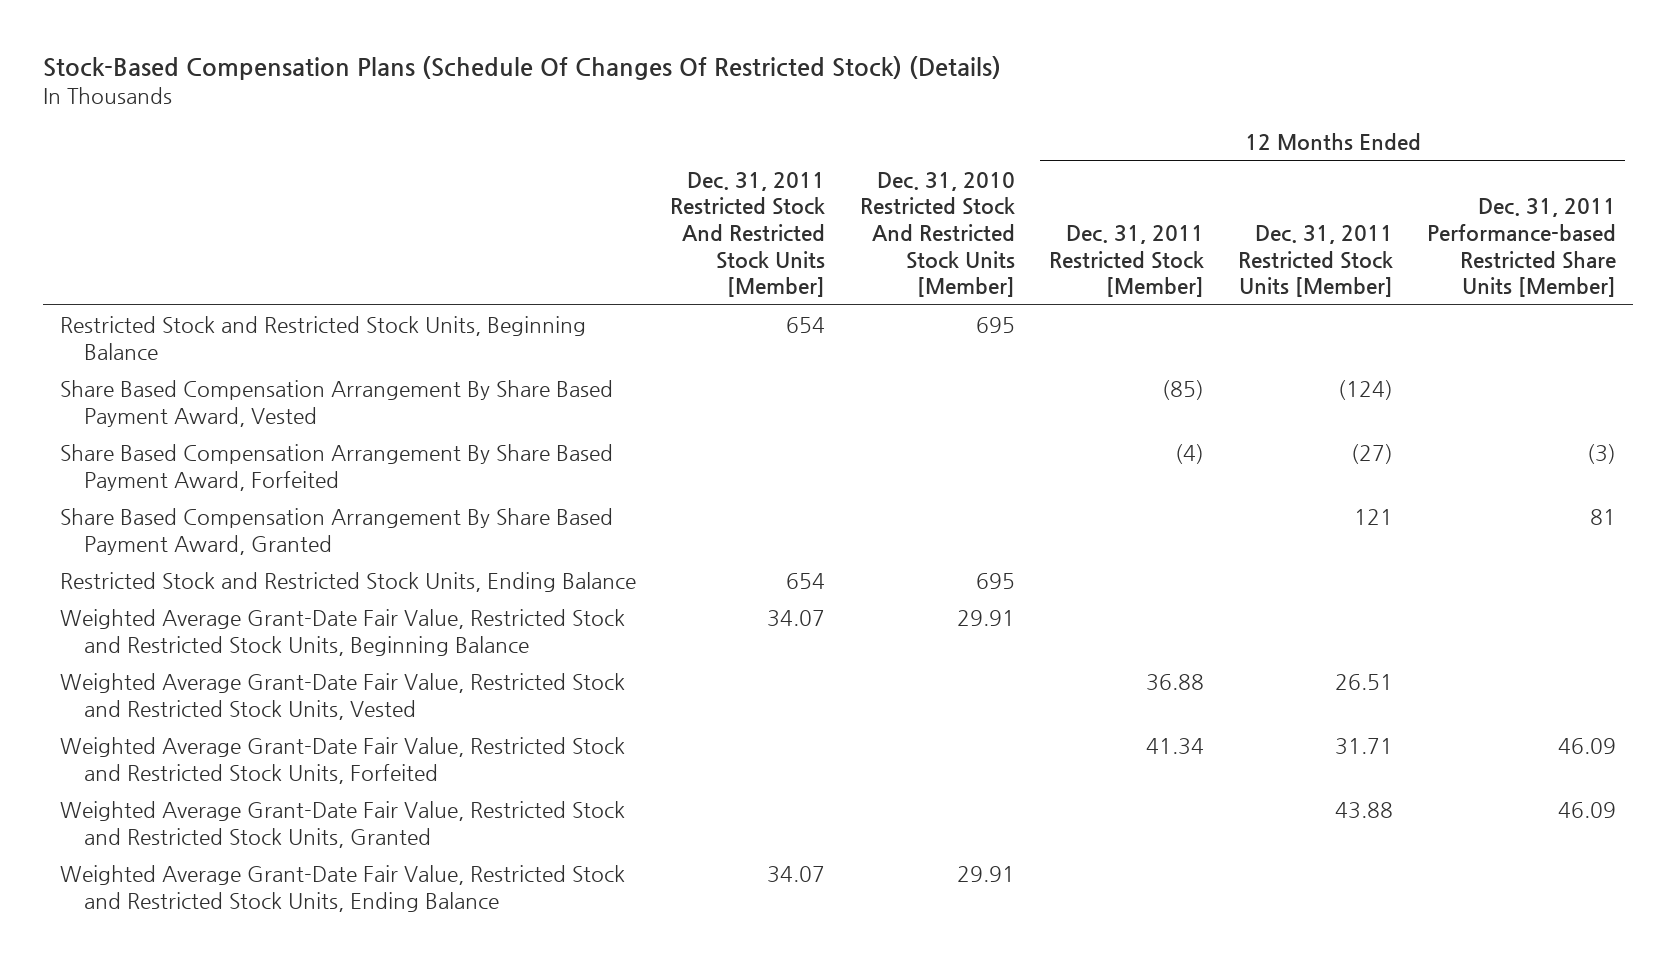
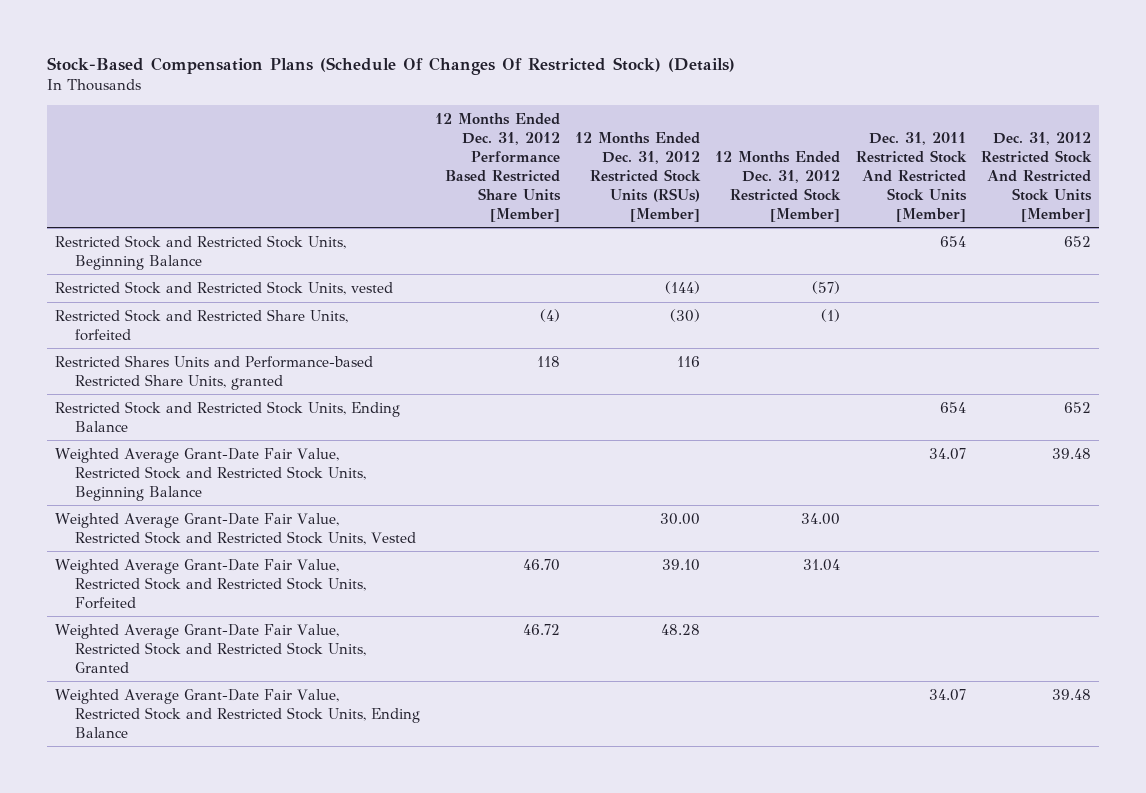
- | Dec. 31, 2011 Restricted Stock And Restricted Stock Units [Member] | Dec. 31, 2010 Restricted Stock And Restricted Stock Units [Member] | 12 Months Ended Dec. 31, 2011 Restricted Stock [Member] | 12 Months Ended Dec. 31, 2011 Restricted Stock Units [Member] | 12 Months Ended Dec. 31, 2011 Performance-based Restricted Share Units [Member]
+ | 12 Months Ended Dec. 31, 2012 Performance Based Restricted Share Units [Member] | 12 Months Ended Dec. 31, 2012 Restricted Stock Units (RSUs) [Member] | 12 Months Ended Dec. 31, 2012 Restricted Stock [Member] | Dec. 31, 2011 Restricted Stock And Restricted Stock Units [Member] | Dec. 31, 2012 Restricted Stock And Restricted Stock Units [Member]
- Share Based Compensation Arrangement By Share Based Payment Award, Vested | | | (85) | (124) |
- Share Based Compensation Arrangement By Share Based Payment Award, Forfeited | | | (4) | (27) | (3)
- Share Based Compensation Arrangement By Share Based Payment Award, Granted | | | | 121 | 81
+ Restricted Stock and Restricted Stock Units, vested | | (144) | (57) | |
+ Restricted Stock and Restricted Share Units, forfeited | (4) | (30) | (1) | |
+ Restricted Shares Units and Performance-based Restricted Share Units, granted | 118 | 116 | | |

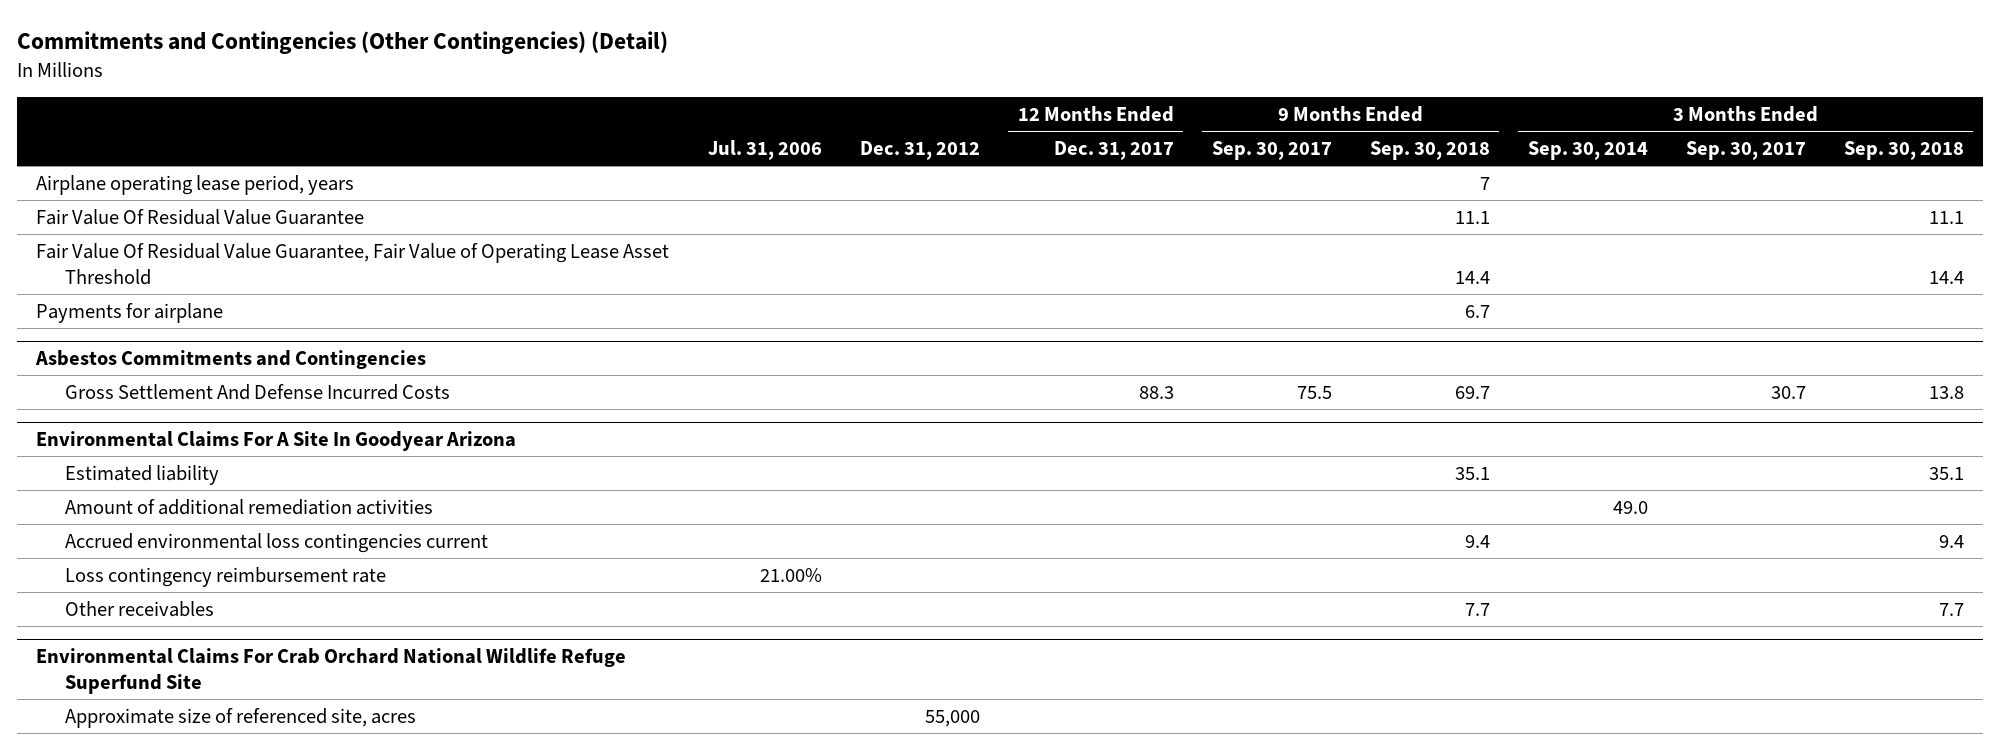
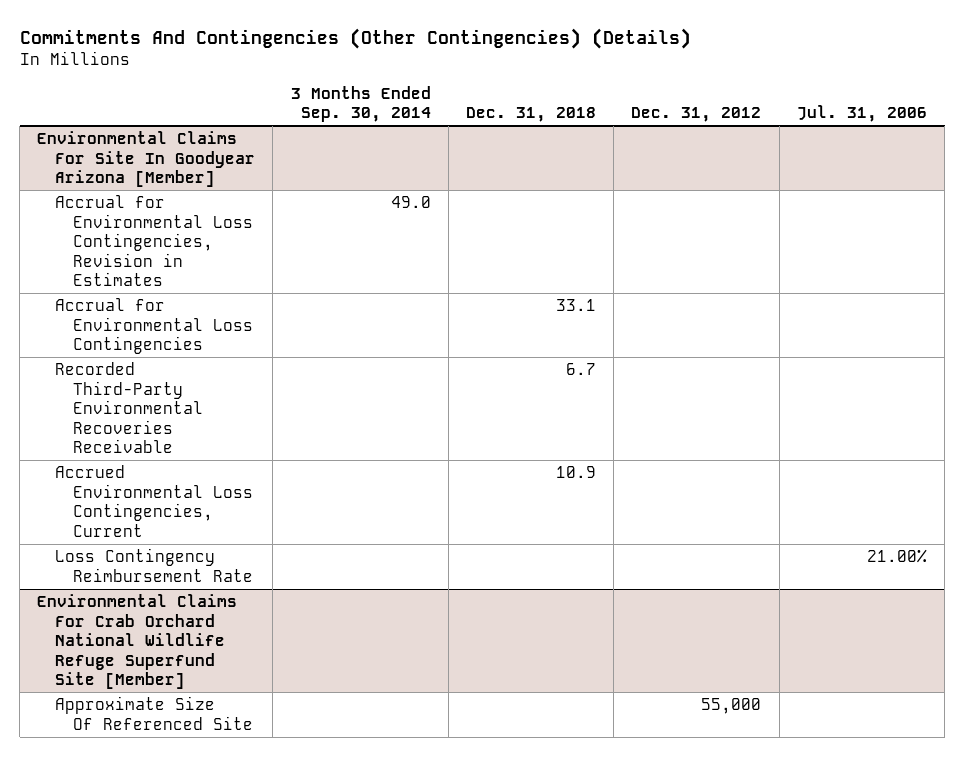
- Commitments and Contingencies (Other Contingencies) (Detail)
+ Commitments And Contingencies (Other Contingencies) (Details)
- | Jul. 31, 2006 | Dec. 31, 2012 | 12 Months Ended Dec. 31, 2017 | 9 Months Ended Sep. 30, 2017 | 9 Months Ended Sep. 30, 2018 | 3 Months Ended Sep. 30, 2014 | 3 Months Ended Sep. 30, 2017 | 3 Months Ended Sep. 30, 2018
+ | 3 Months Ended Sep. 30, 2014 | Dec. 31, 2018 | Dec. 31, 2012 | Jul. 31, 2006
- Airplane operating lease period, years | | | | | 7 | | |
- Fair Value Of Residual Value Guarantee | | | | | 11.1 | | | 11.1
- Fair Value Of Residual Value Guarantee, Fair Value of Operating Lease Asset Threshold | | | | | 14.4 | | | 14.4
- Payments for airplane | | | | | 6.7 | | |
- Asbestos Commitments and Contingencies
- Gross Settlement And Defense Incurred Costs | | | 88.3 | 75.5 | 69.7 | | 30.7 | 13.8
- Environmental Claims For A Site In Goodyear Arizona
- Estimated liability | | | | | 35.1 | | | 35.1
- Amount of additional remediation activities | | | | | | 49.0 | |
- Accrued environmental loss contingencies current | | | | | 9.4 | | | 9.4
- Loss contingency reimbursement rate | 21.00% | | | | | | |
- Other receivables | | | | | 7.7 | | | 7.7
- Environmental Claims For Crab Orchard National Wildlife Refuge Superfund Site
- Approximate size of referenced site, acres | | 55,000 | | | | | |
+ Environmental Claims For Site In Goodyear Arizona [Member]
+ Accrual for Environmental Loss Contingencies, Revision in Estimates | 49.0 | | |
+ Accrual for Environmental Loss Contingencies | | 33.1 | |
+ Recorded Third-Party Environmental Recoveries Receivable | | 6.7 | |
+ Accrued Environmental Loss Contingencies, Current | | 10.9 | |
+ Loss Contingency Reimbursement Rate | | | | 21.00%
+ Environmental Claims For Crab Orchard National Wildlife Refuge Superfund Site [Member]
+ Approximate Size Of Referenced Site | | | 55,000 |

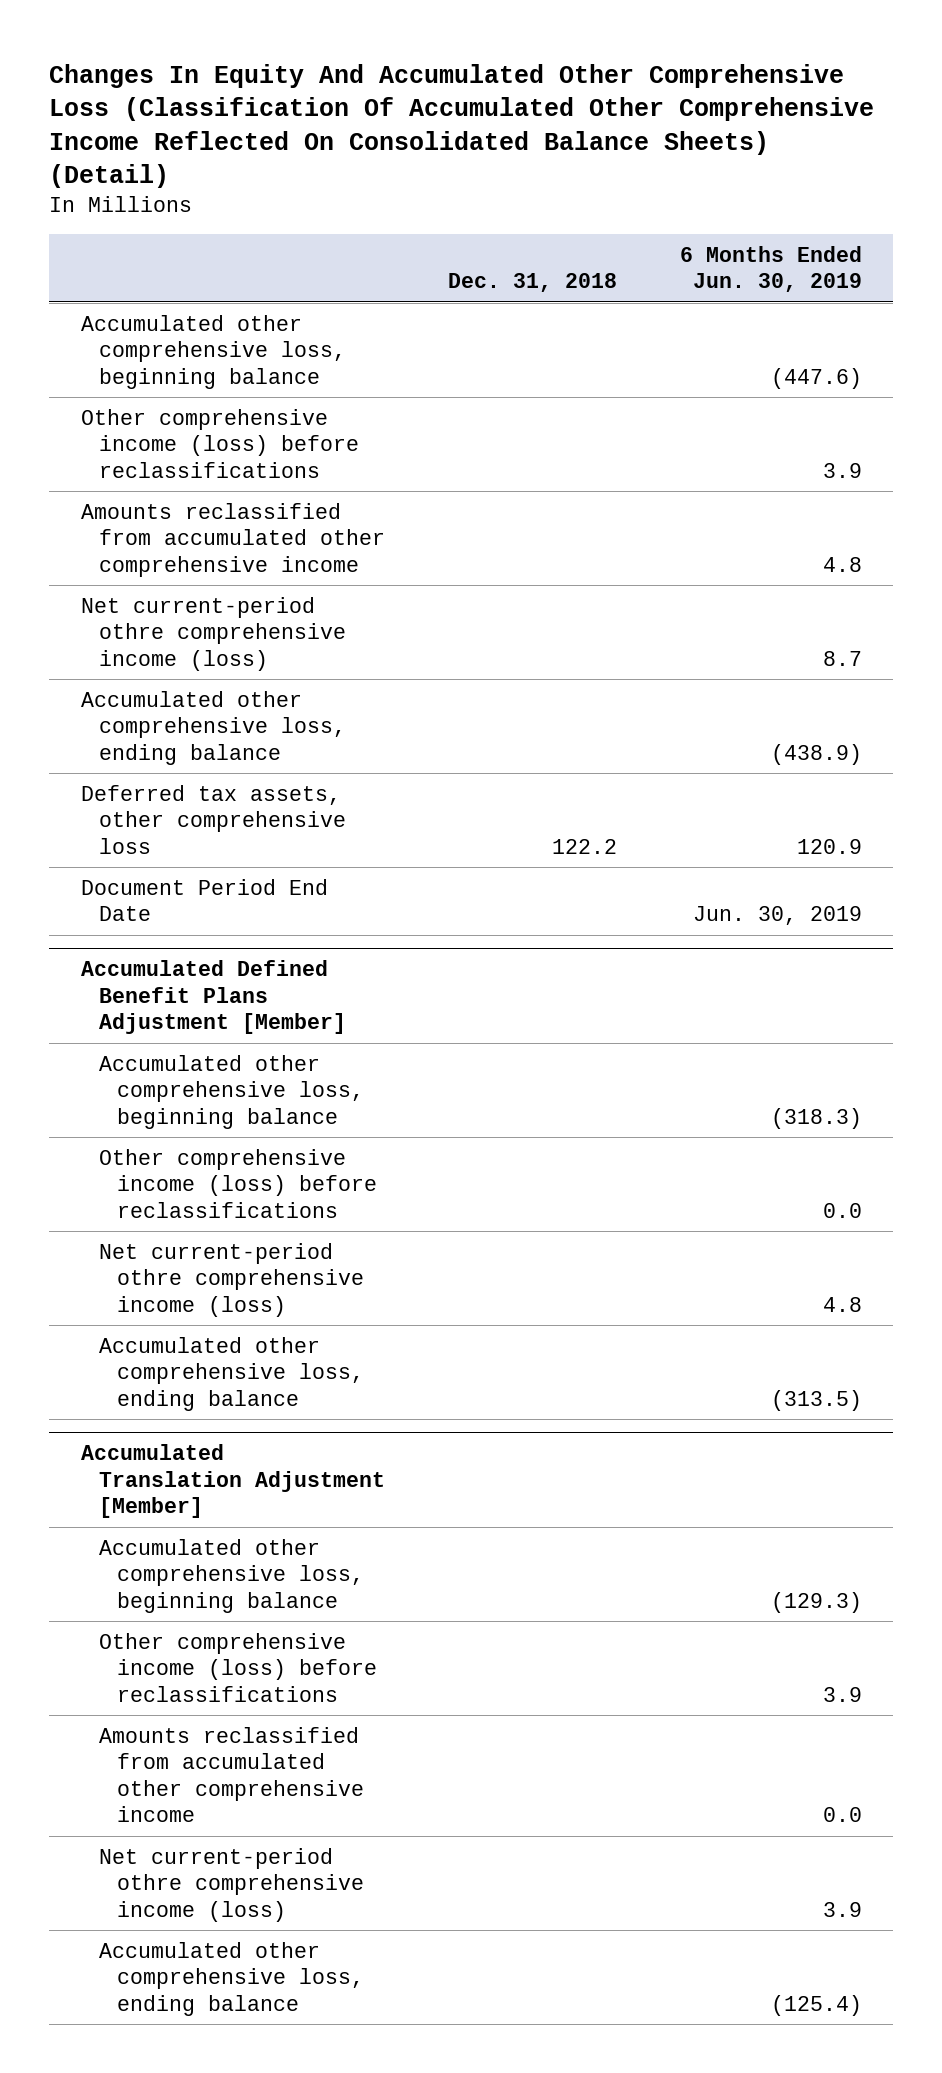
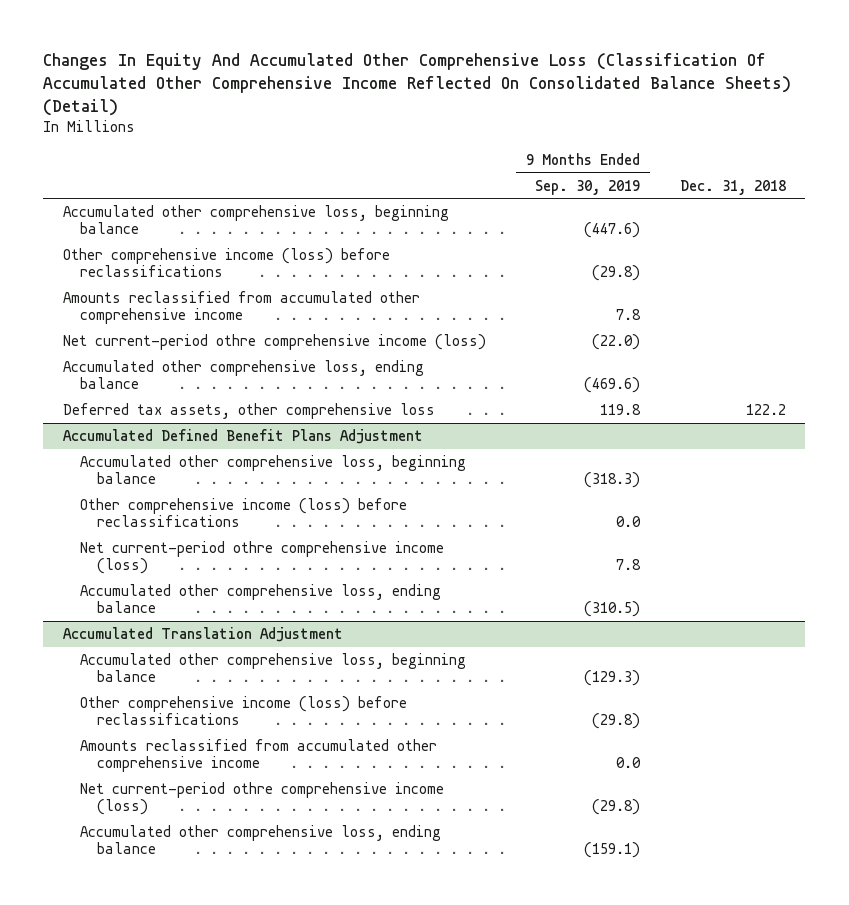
- | Dec. 31, 2018 | 6 Months Ended Jun. 30, 2019
+ | 9 Months Ended Sep. 30, 2019 | Dec. 31, 2018
- Document Period End Date | | Jun. 30, 2019
- Accumulated Defined Benefit Plans Adjustment [Member]
+ Accumulated Defined Benefit Plans Adjustment
- Accumulated Translation Adjustment [Member]
+ Accumulated Translation Adjustment

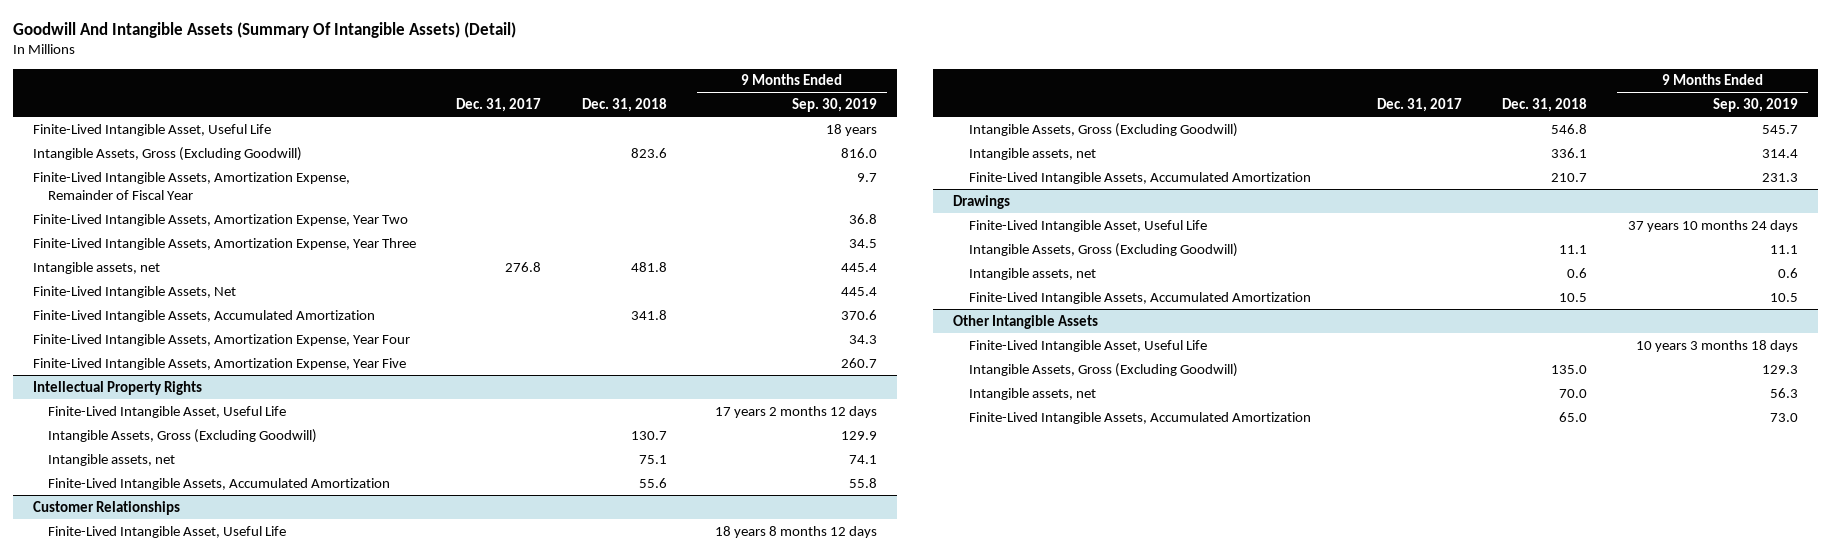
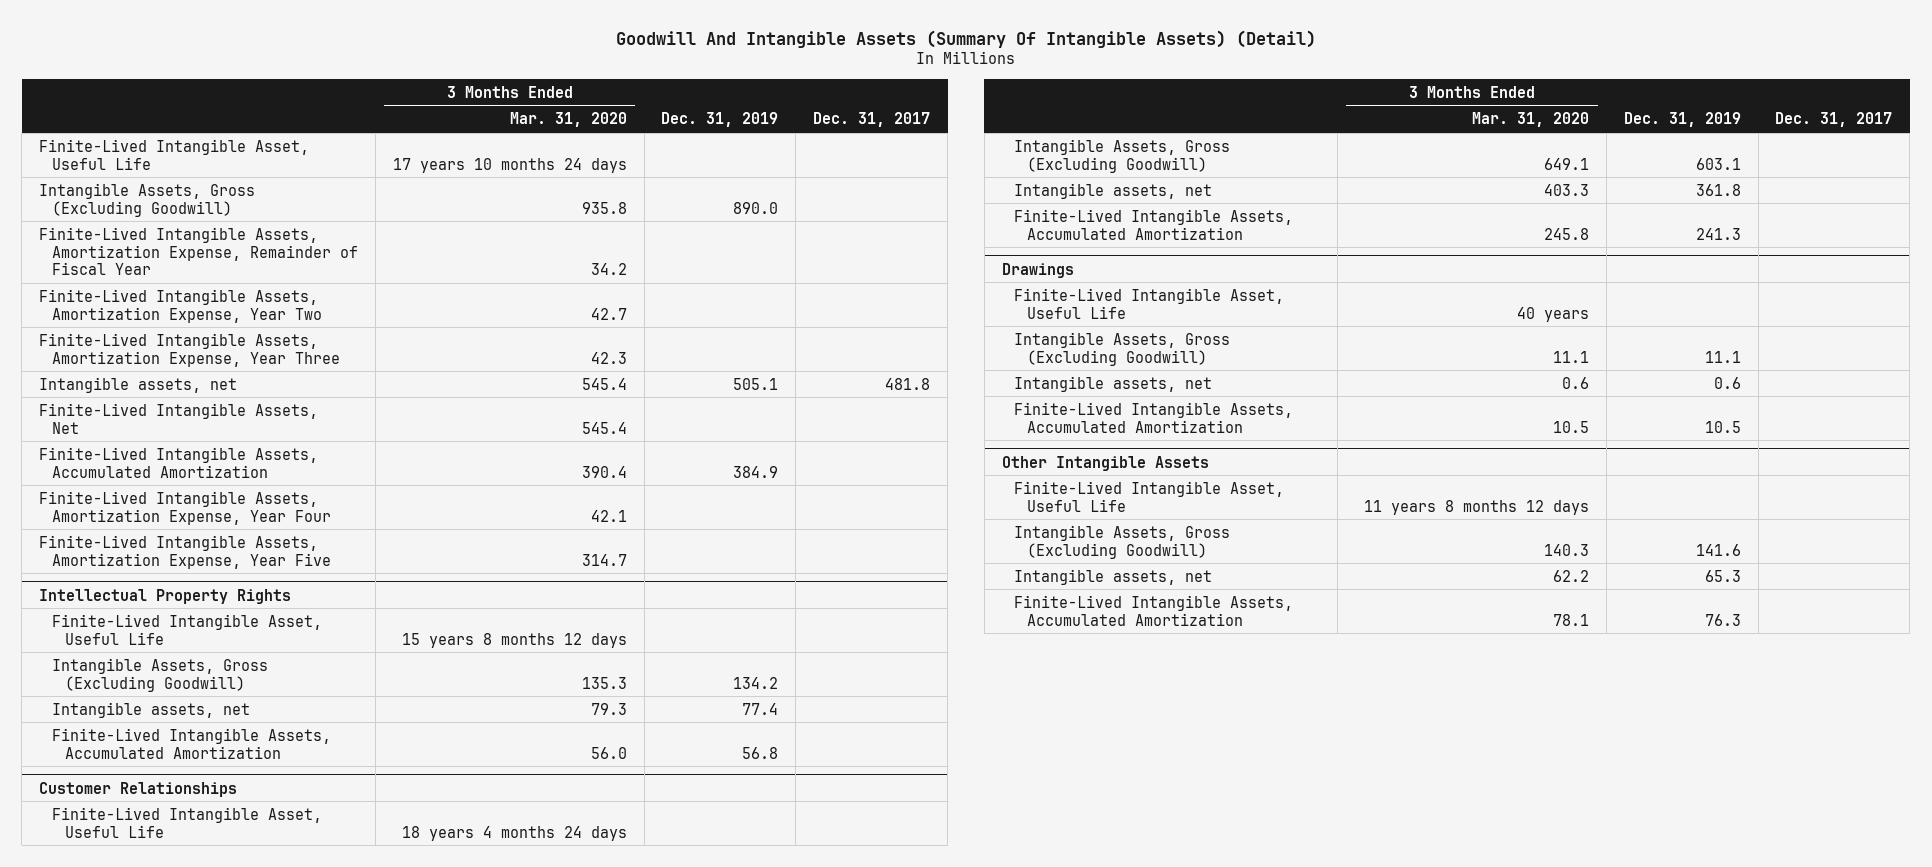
- | Dec. 31, 2017 | Dec. 31, 2018 | 9 Months Ended Sep. 30, 2019
+ | 3 Months Ended Mar. 31, 2020 | Dec. 31, 2019 | Dec. 31, 2017
- Intangible assets, net | 276.8 | 481.8 | 445.4
+ Intangible assets, net | 545.4 | 505.1 | 481.8

